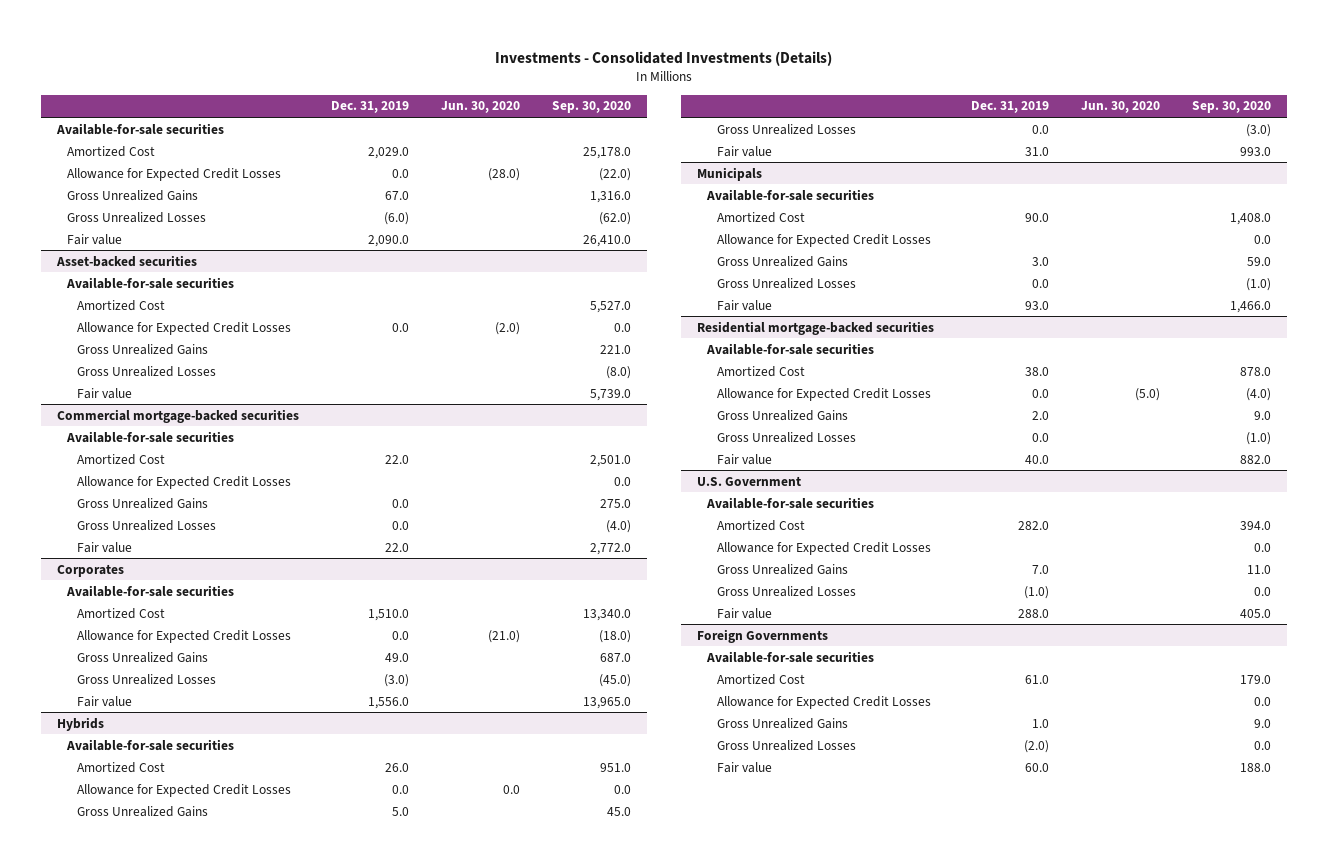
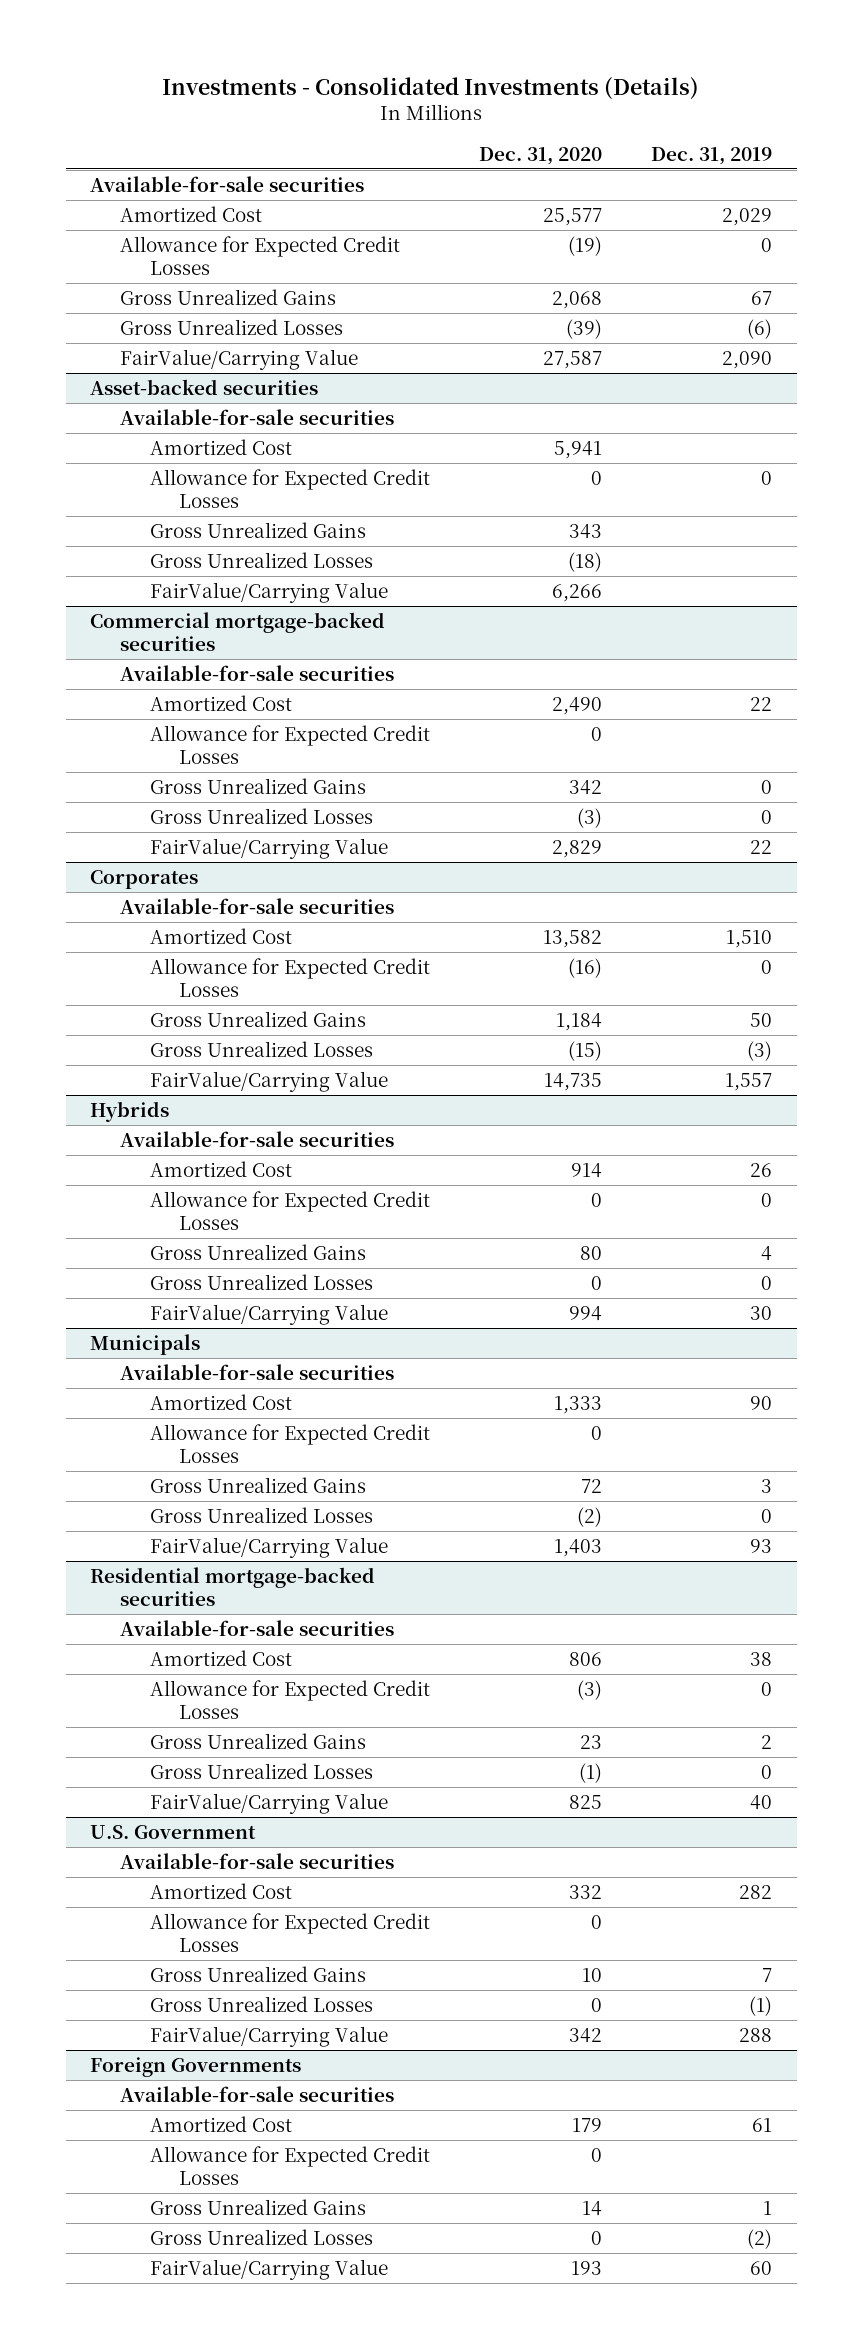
- | Dec. 31, 2019 | Jun. 30, 2020 | Sep. 30, 2020
+ | Dec. 31, 2020 | Dec. 31, 2019
- Amortized Cost | 2,029.0 | | 25,178.0
- Allowance for Expected Credit Losses | 0.0 | (28.0) | (22.0)
- Gross Unrealized Gains | 67.0 | | 1,316.0
- Gross Unrealized Losses | (6.0) | | (62.0)
- Fair value | 2,090.0 | | 26,410.0
+ Amortized Cost | 25,577 | 2,029
+ Allowance for Expected Credit Losses | (19) | 0
+ Gross Unrealized Gains | 2,068 | 67
+ Gross Unrealized Losses | (39) | (6)
+ FairValue/Carrying Value | 27,587 | 2,090
@ Asset-backed securities
- Allowance for Expected Credit Losses | 0.0 | (2.0) | 0.0
+ Allowance for Expected Credit Losses | 0 | 0
- Fair value | | | 5,739.0
+ FairValue/Carrying Value | 6,266 |
@ Commercial mortgage-backed securities
- Amortized Cost | 22.0 | | 2,501.0
+ Amortized Cost | 2,490 | 22
- Gross Unrealized Gains | 0.0 | | 275.0
- Gross Unrealized Losses | 0.0 | | (4.0)
- Fair value | 22.0 | | 2,772.0
+ Gross Unrealized Gains | 342 | 0
+ Gross Unrealized Losses | (3) | 0
+ FairValue/Carrying Value | 2,829 | 22
@ Corporates
- Amortized Cost | 1,510.0 | | 13,340.0
- Allowance for Expected Credit Losses | 0.0 | (21.0) | (18.0)
- Gross Unrealized Gains | 49.0 | | 687.0
- Gross Unrealized Losses | (3.0) | | (45.0)
- Fair value | 1,556.0 | | 13,965.0
+ Amortized Cost | 13,582 | 1,510
+ Allowance for Expected Credit Losses | (16) | 0
+ Gross Unrealized Gains | 1,184 | 50
+ Gross Unrealized Losses | (15) | (3)
+ FairValue/Carrying Value | 14,735 | 1,557
@ Hybrids
- Amortized Cost | 26.0 | | 951.0
- Allowance for Expected Credit Losses | 0.0 | 0.0 | 0.0
- Gross Unrealized Gains | 5.0 | | 45.0
- Gross Unrealized Losses | 0.0 | | (3.0)
- Fair value | 31.0 | | 993.0
+ Amortized Cost | 914 | 26
+ Allowance for Expected Credit Losses | 0 | 0
+ Gross Unrealized Gains | 80 | 4
+ Gross Unrealized Losses | 0 | 0
+ FairValue/Carrying Value | 994 | 30
@ Municipals
- Amortized Cost | 90.0 | | 1,408.0
+ Amortized Cost | 1,333 | 90
- Gross Unrealized Gains | 3.0 | | 59.0
- Gross Unrealized Losses | 0.0 | | (1.0)
- Fair value | 93.0 | | 1,466.0
+ Gross Unrealized Gains | 72 | 3
+ Gross Unrealized Losses | (2) | 0
+ FairValue/Carrying Value | 1,403 | 93
@ Residential mortgage-backed securities
- Amortized Cost | 38.0 | | 878.0
- Allowance for Expected Credit Losses | 0.0 | (5.0) | (4.0)
- Gross Unrealized Gains | 2.0 | | 9.0
- Gross Unrealized Losses | 0.0 | | (1.0)
- Fair value | 40.0 | | 882.0
+ Amortized Cost | 806 | 38
+ Allowance for Expected Credit Losses | (3) | 0
+ Gross Unrealized Gains | 23 | 2
+ Gross Unrealized Losses | (1) | 0
+ FairValue/Carrying Value | 825 | 40
@ U.S. Government
- Amortized Cost | 282.0 | | 394.0
+ Amortized Cost | 332 | 282
- Gross Unrealized Gains | 7.0 | | 11.0
- Gross Unrealized Losses | (1.0) | | 0.0
- Fair value | 288.0 | | 405.0
+ Gross Unrealized Gains | 10 | 7
+ Gross Unrealized Losses | 0 | (1)
+ FairValue/Carrying Value | 342 | 288
@ Foreign Governments
- Amortized Cost | 61.0 | | 179.0
+ Amortized Cost | 179 | 61
- Gross Unrealized Gains | 1.0 | | 9.0
- Gross Unrealized Losses | (2.0) | | 0.0
- Fair value | 60.0 | | 188.0
+ Gross Unrealized Gains | 14 | 1
+ Gross Unrealized Losses | 0 | (2)
+ FairValue/Carrying Value | 193 | 60

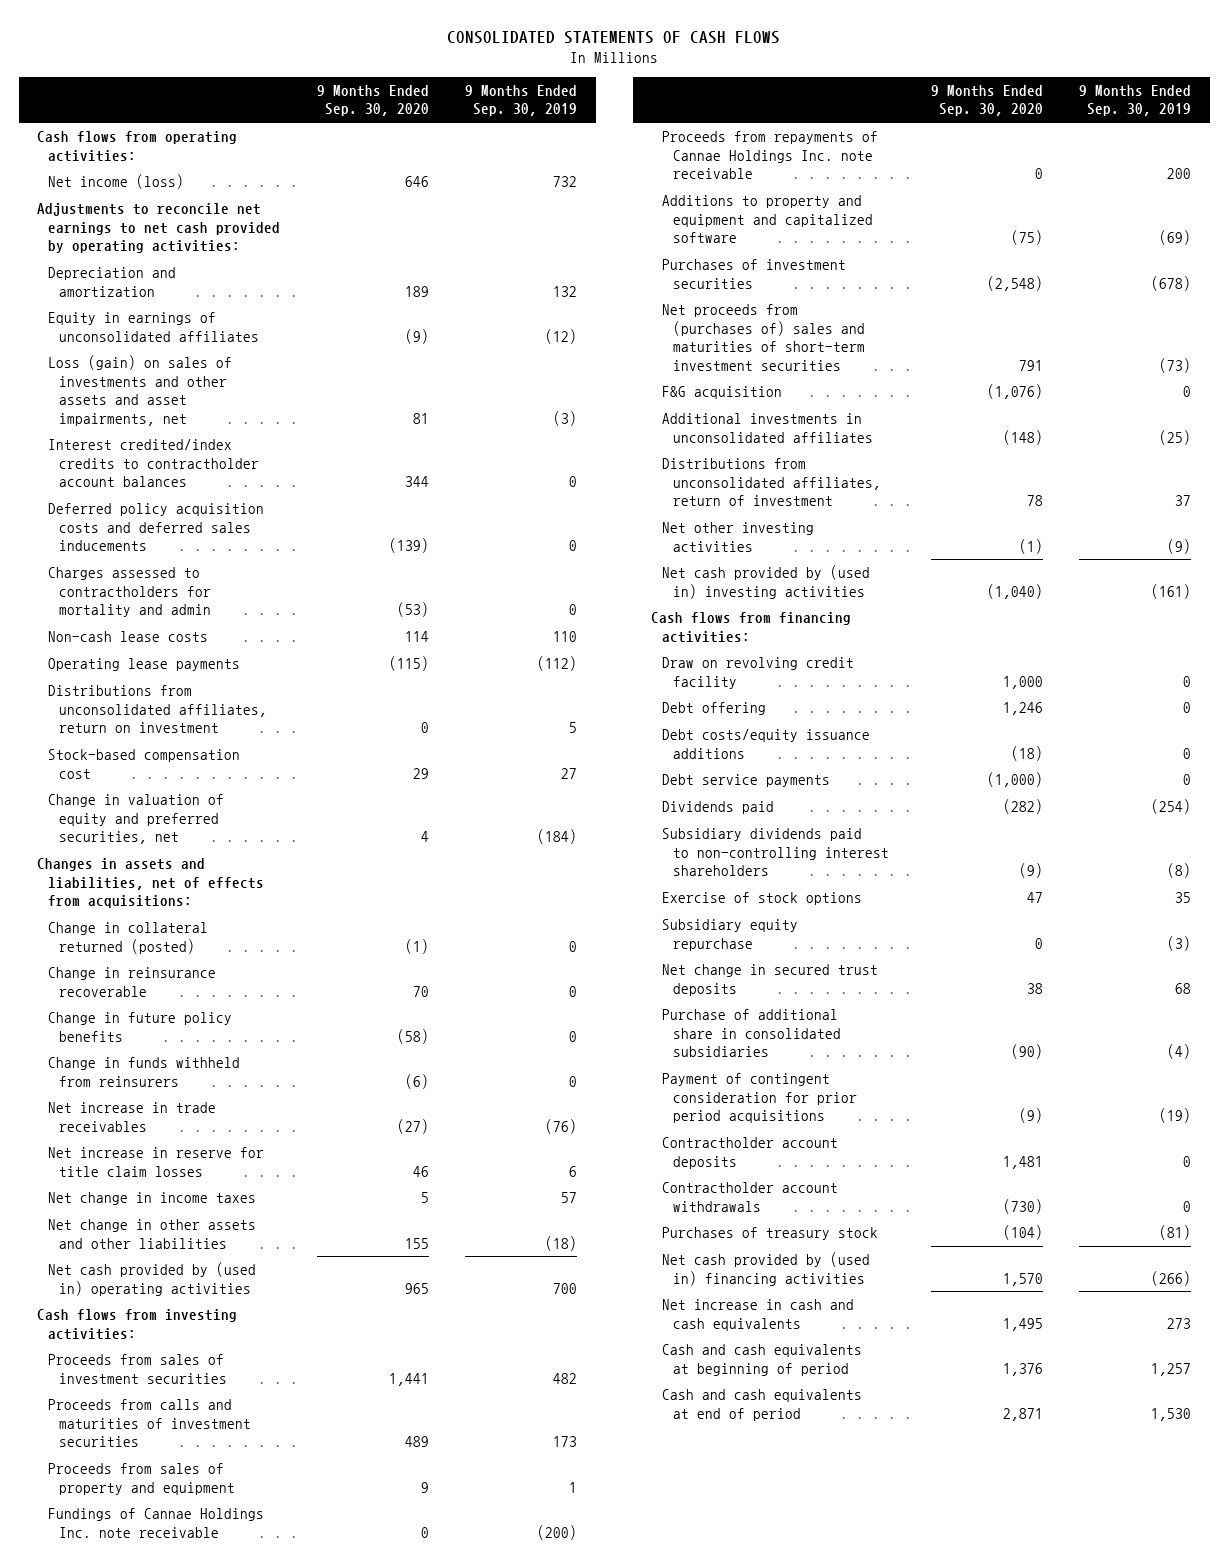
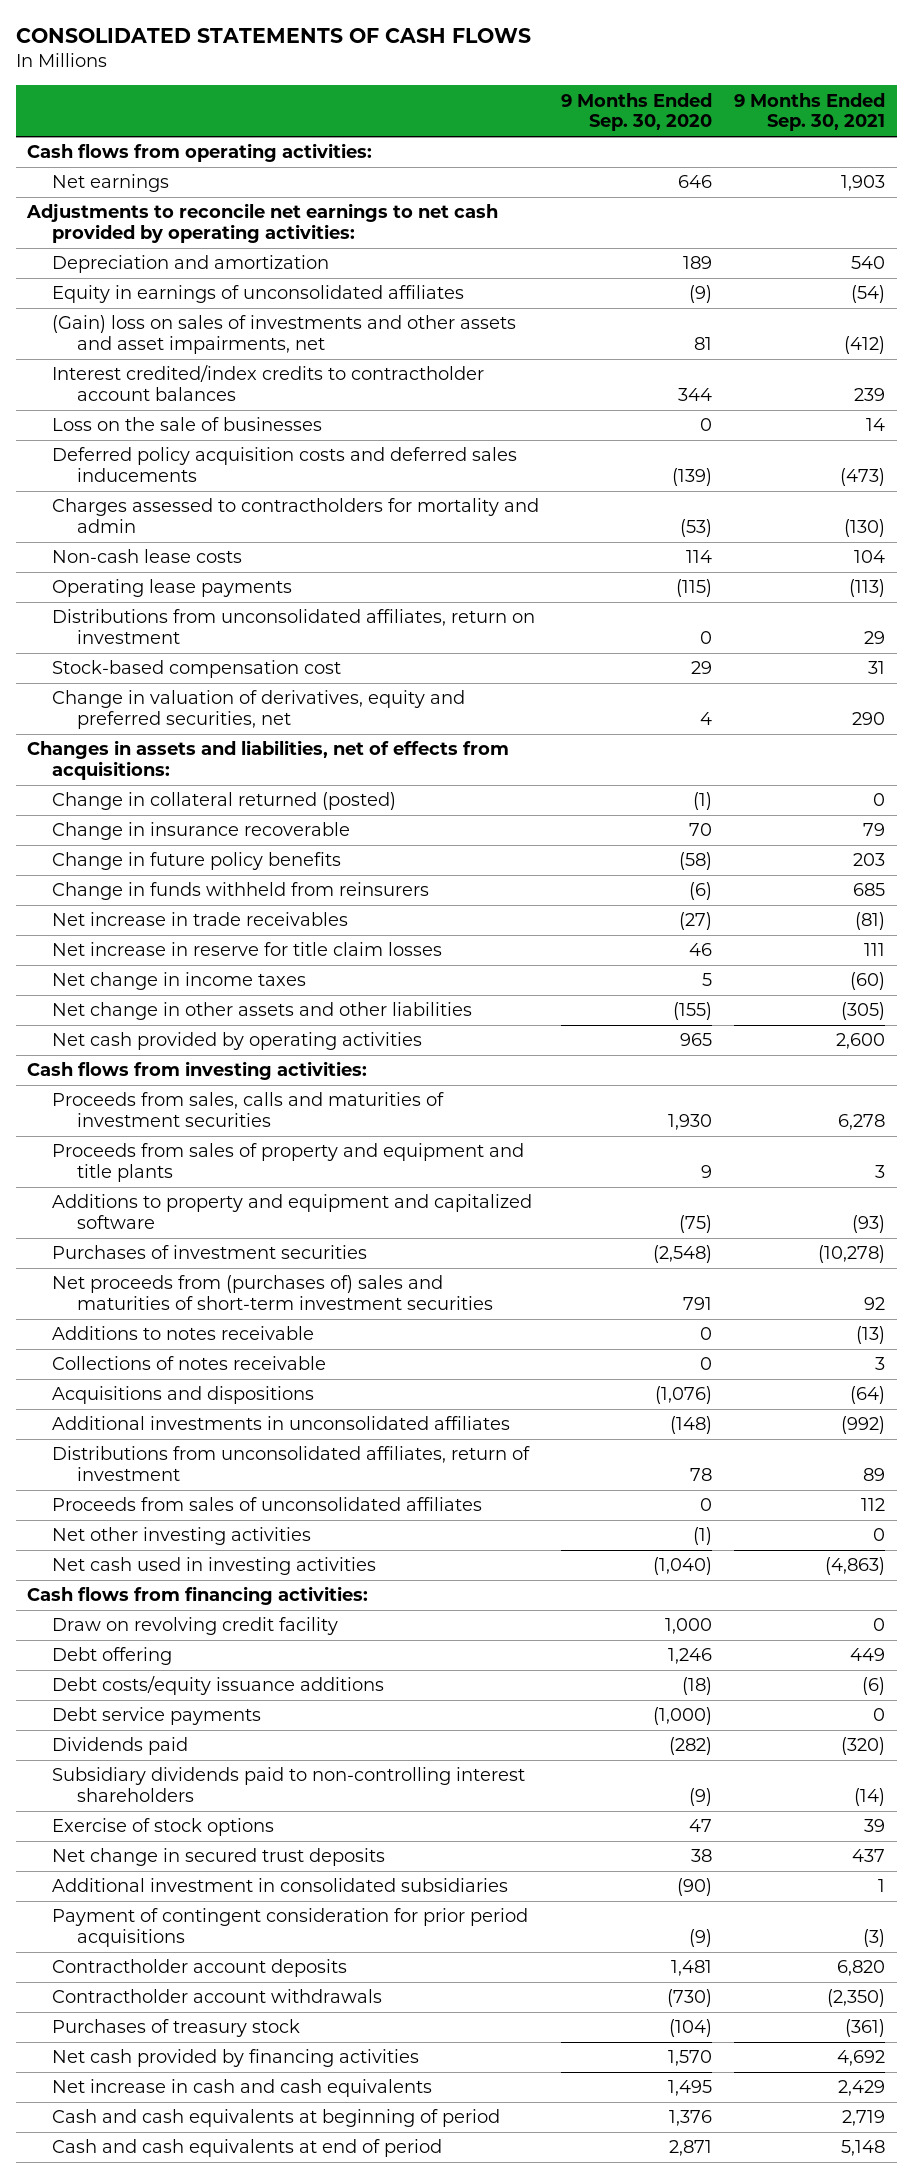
- | 9 Months Ended Sep. 30, 2020 | 9 Months Ended Sep. 30, 2019
+ | 9 Months Ended Sep. 30, 2020 | 9 Months Ended Sep. 30, 2021
- Net income (loss) | 646 | 732
+ Net earnings | 646 | 1,903
- Loss (gain) on sales of investments and other assets and asset impairments, net | 81 | (3)
+ (Gain) loss on sales of investments and other assets and asset impairments, net | 81 | (412)
+ Loss on the sale of businesses | 0 | 14
- Change in valuation of equity and preferred securities, net | 4 | (184)
+ Change in valuation of derivatives, equity and preferred securities, net | 4 | 290
- Change in reinsurance recoverable | 70 | 0
+ Change in insurance recoverable | 70 | 79
- Net change in other assets and other liabilities | 155 | (18)
- Net cash provided by (used in) operating activities | 965 | 700
+ Net change in other assets and other liabilities | (155) | (305)
+ Net cash provided by operating activities | 965 | 2,600
- Proceeds from sales of investment securities | 1,441 | 482
- Proceeds from calls and maturities of investment securities | 489 | 173
- Proceeds from sales of property and equipment | 9 | 1
- Fundings of Cannae Holdings Inc. note receivable | 0 | (200)
- Proceeds from repayments of Cannae Holdings Inc. note receivable | 0 | 200
+ Proceeds from sales, calls and maturities of investment securities | 1,930 | 6,278
+ Proceeds from sales of property and equipment and title plants | 9 | 3
- F&G acquisition | (1,076) | 0
+ Additions to notes receivable | 0 | (13)
+ Collections of notes receivable | 0 | 3
+ Acquisitions and dispositions | (1,076) | (64)
+ Proceeds from sales of unconsolidated affiliates | 0 | 112
- Net cash provided by (used in) investing activities | (1,040) | (161)
+ Net cash used in investing activities | (1,040) | (4,863)
- Subsidiary equity repurchase | 0 | (3)
- Purchase of additional share in consolidated subsidiaries | (90) | (4)
+ Additional investment in consolidated subsidiaries | (90) | 1
- Net cash provided by (used in) financing activities | 1,570 | (266)
+ Net cash provided by financing activities | 1,570 | 4,692

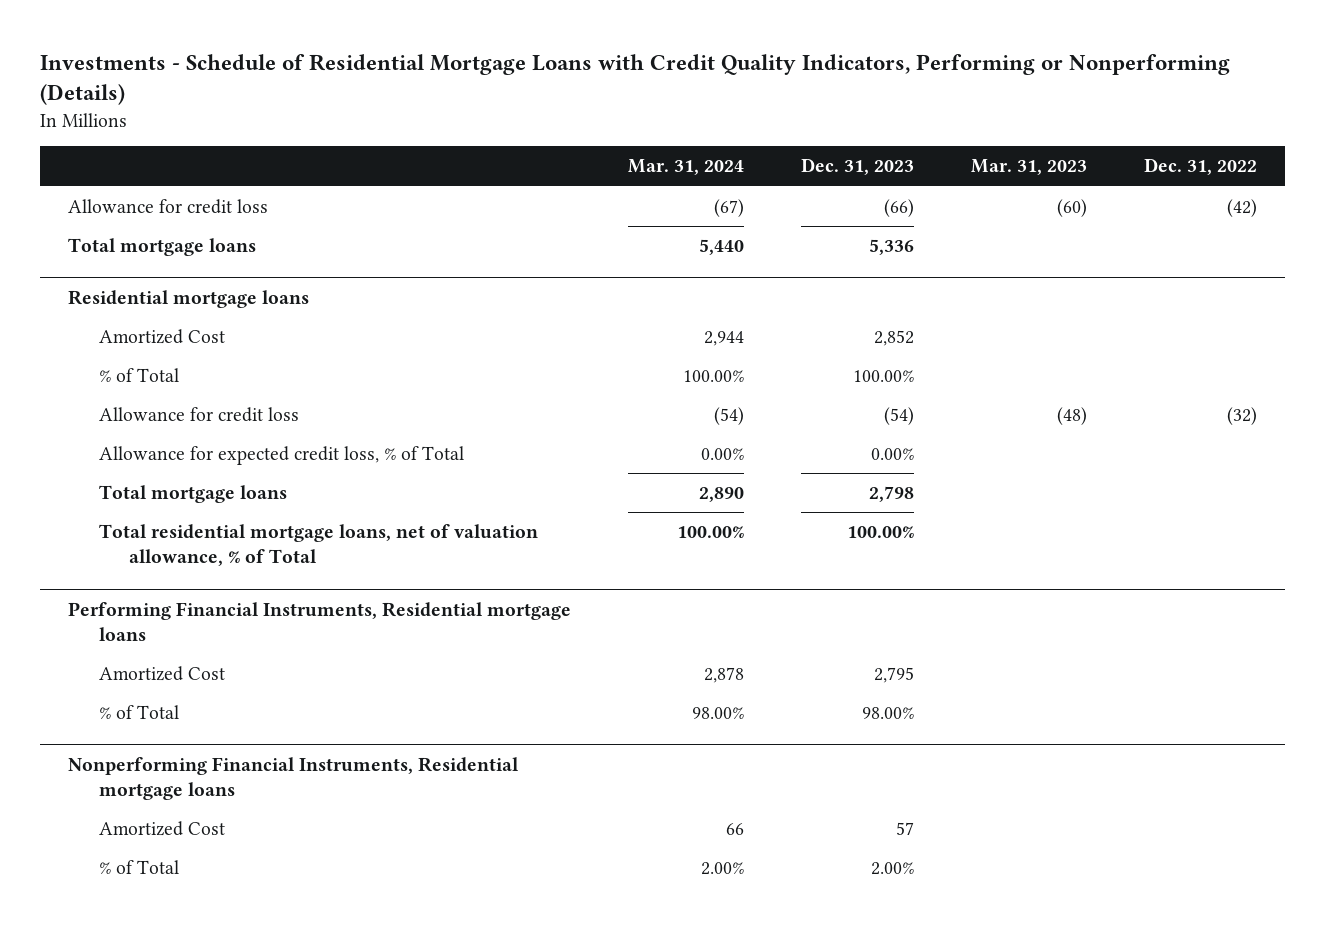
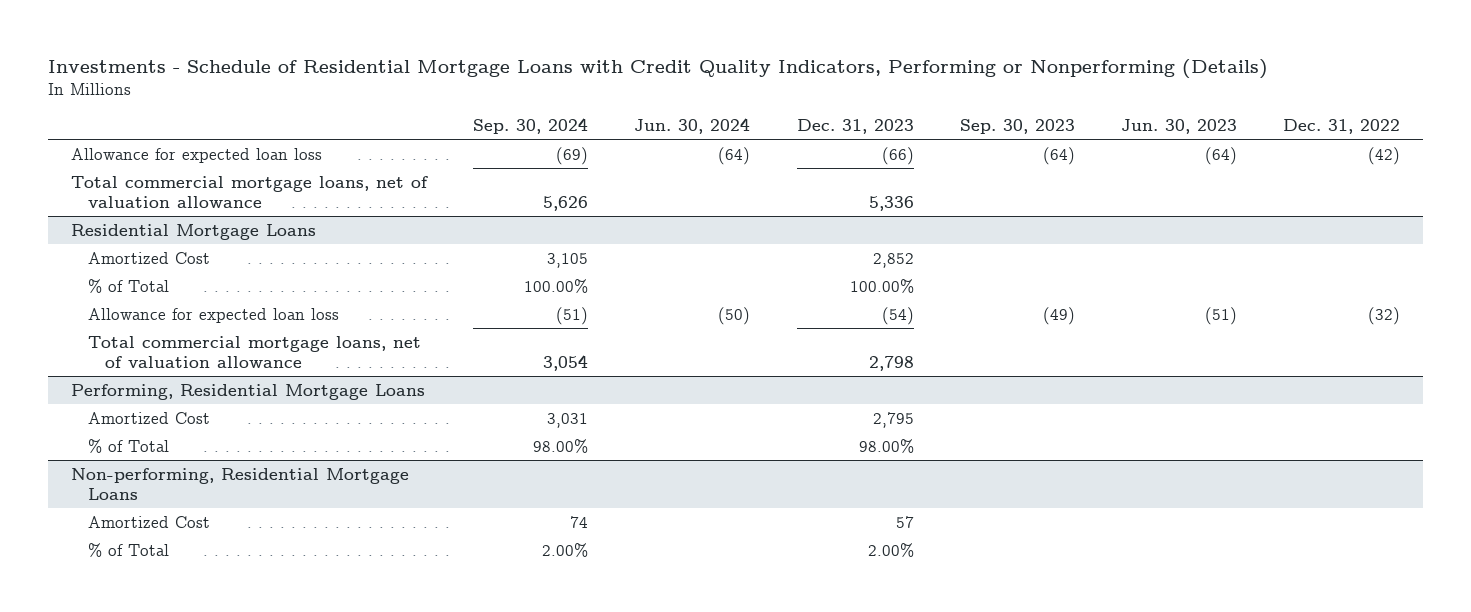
- | Mar. 31, 2024 | Dec. 31, 2023 | Mar. 31, 2023 | Dec. 31, 2022
+ | Sep. 30, 2024 | Jun. 30, 2024 | Dec. 31, 2023 | Sep. 30, 2023 | Jun. 30, 2023 | Dec. 31, 2022
- Allowance for credit loss | (67) | (66) | (60) | (42)
- Total mortgage loans | 5,440 | 5,336 | |
- Residential mortgage loans
+ Allowance for expected loan loss | (69) | (64) | (66) | (64) | (64) | (42)
+ Total commercial mortgage loans, net of valuation allowance | 5,626 | | 5,336 | | |
+ Residential Mortgage Loans
- Allowance for credit loss | (54) | (54) | (48) | (32)
- Allowance for expected credit loss, % of Total | 0.00% | 0.00% | |
- Total mortgage loans | 2,890 | 2,798 | |
- Total residential mortgage loans, net of valuation allowance, % of Total | 100.00% | 100.00% | |
- Performing Financial Instruments, Residential mortgage loans
+ Allowance for expected loan loss | (51) | (50) | (54) | (49) | (51) | (32)
+ Total commercial mortgage loans, net of valuation allowance | 3,054 | | 2,798 | | |
+ Performing, Residential Mortgage Loans
- Nonperforming Financial Instruments, Residential mortgage loans
+ Non-performing, Residential Mortgage Loans

